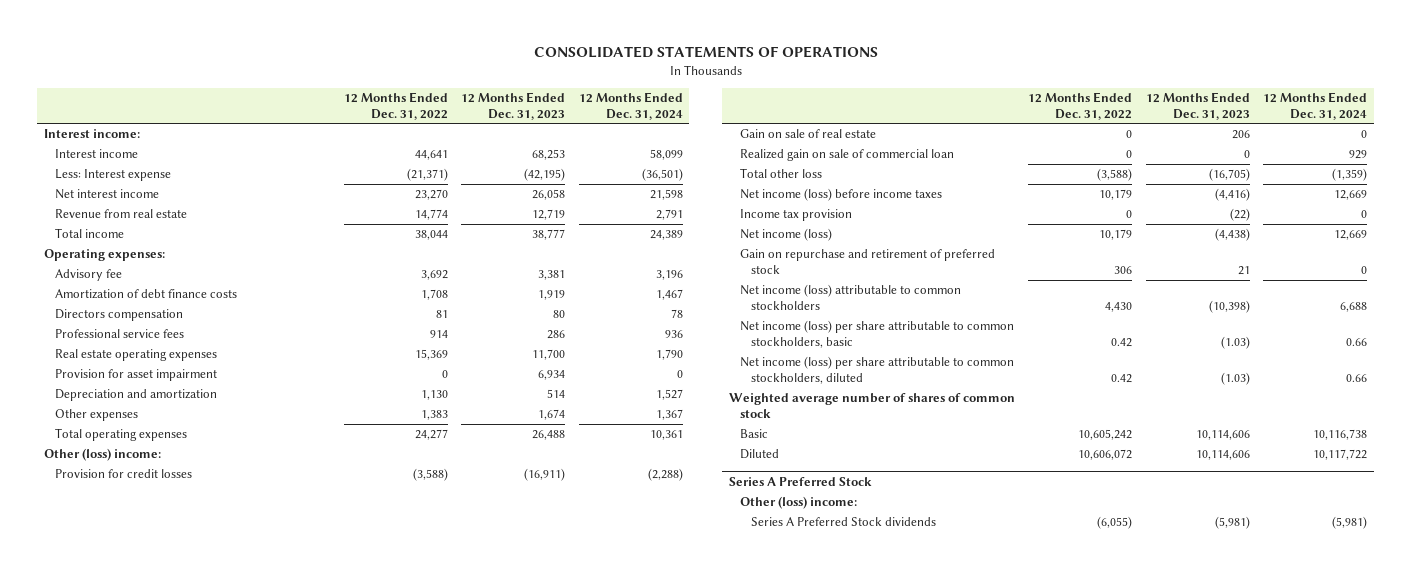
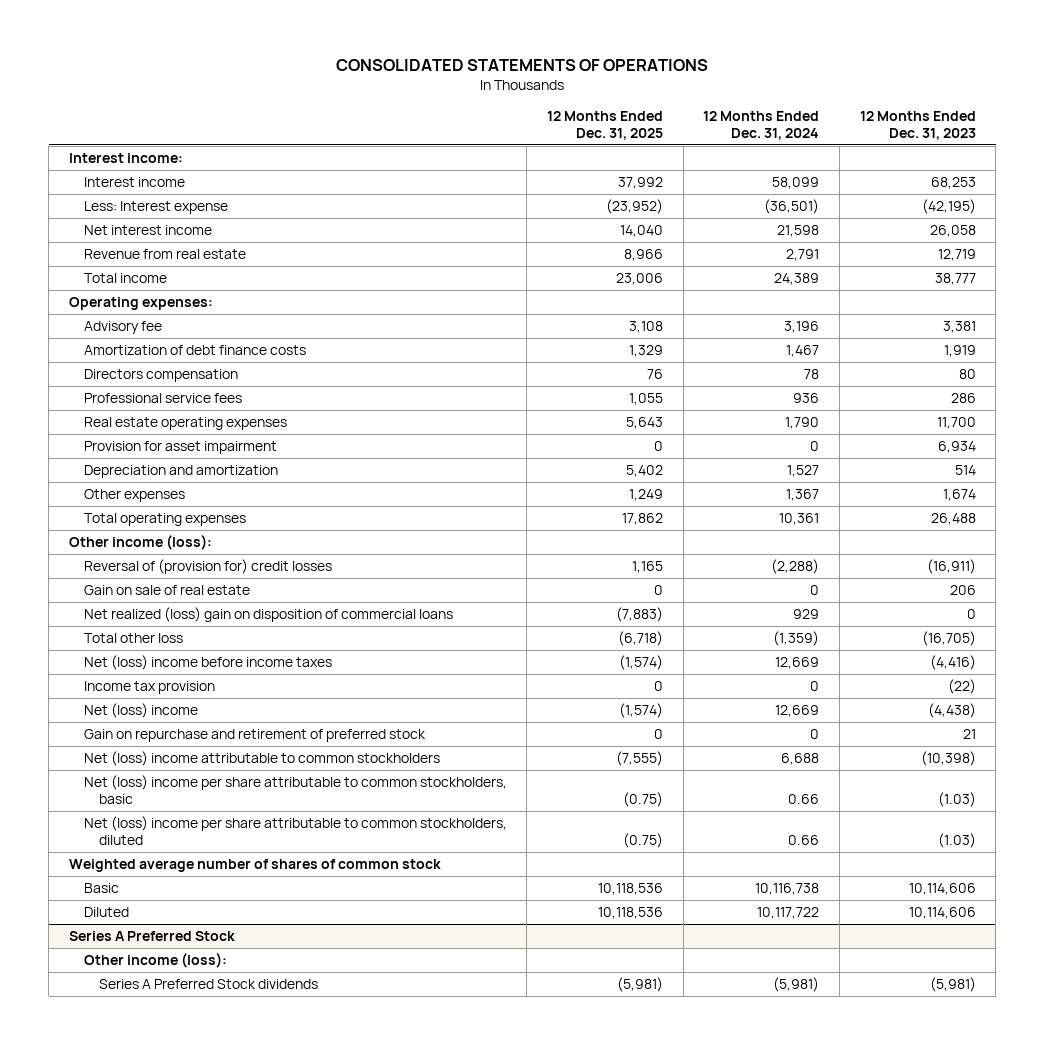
- | 12 Months Ended Dec. 31, 2022 | 12 Months Ended Dec. 31, 2023 | 12 Months Ended Dec. 31, 2024
+ | 12 Months Ended Dec. 31, 2025 | 12 Months Ended Dec. 31, 2024 | 12 Months Ended Dec. 31, 2023
- Other (loss) income:
- Provision for credit losses | (3,588) | (16,911) | (2,288)
+ Other income (loss):
+ Reversal of (provision for) credit losses | 1,165 | (2,288) | (16,911)
- Realized gain on sale of commercial loan | 0 | 0 | 929
+ Net realized (loss) gain on disposition of commercial loans | (7,883) | 929 | 0
- Net income (loss) before income taxes | 10,179 | (4,416) | 12,669
+ Net (loss) income before income taxes | (1,574) | 12,669 | (4,416)
- Net income (loss) | 10,179 | (4,438) | 12,669
+ Net (loss) income | (1,574) | 12,669 | (4,438)
- Net income (loss) attributable to common stockholders | 4,430 | (10,398) | 6,688
- Net income (loss) per share attributable to common stockholders, basic | 0.42 | (1.03) | 0.66
- Net income (loss) per share attributable to common stockholders, diluted | 0.42 | (1.03) | 0.66
+ Net (loss) income attributable to common stockholders | (7,555) | 6,688 | (10,398)
+ Net (loss) income per share attributable to common stockholders, basic | (0.75) | 0.66 | (1.03)
+ Net (loss) income per share attributable to common stockholders, diluted | (0.75) | 0.66 | (1.03)
@ Series A Preferred Stock
- Other (loss) income:
+ Other income (loss):

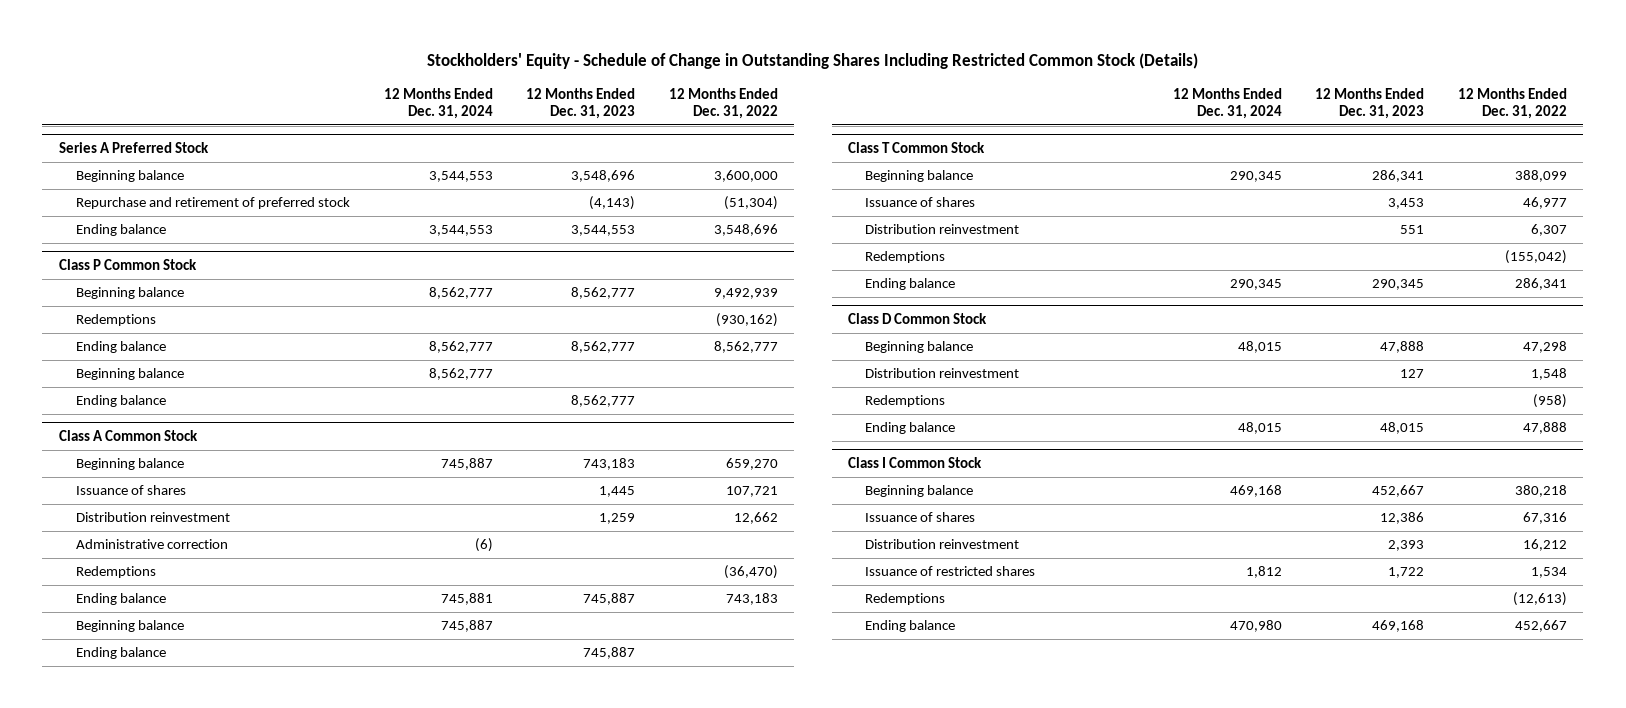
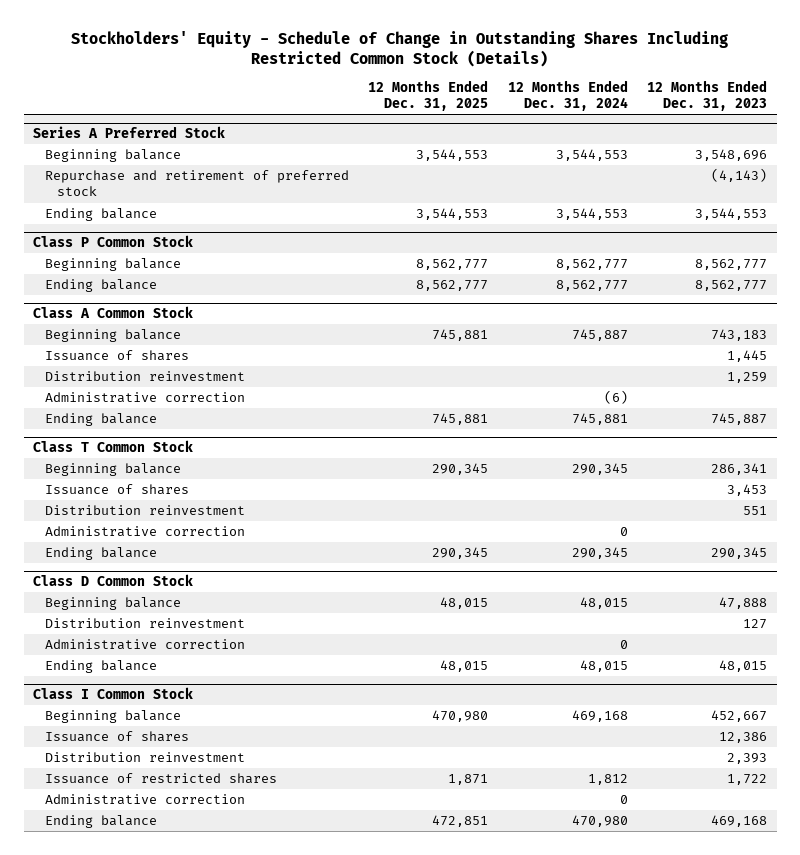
- | 12 Months Ended Dec. 31, 2024 | 12 Months Ended Dec. 31, 2023 | 12 Months Ended Dec. 31, 2022
+ | 12 Months Ended Dec. 31, 2025 | 12 Months Ended Dec. 31, 2024 | 12 Months Ended Dec. 31, 2023
@ Class P Common Stock
- Redemptions | | | (930,162)
- Beginning balance | 8,562,777 | |
- Ending balance | | 8,562,777 |
@ Class A Common Stock
- Redemptions | | | (36,470)
- Beginning balance | 745,887 | |
- Ending balance | | 745,887 |
@ Class T Common Stock
- Redemptions | | | (155,042)
+ Administrative correction | | 0 |
@ Class D Common Stock
- Redemptions | | | (958)
+ Administrative correction | | 0 |
@ Class I Common Stock
- Redemptions | | | (12,613)
+ Administrative correction | | 0 |

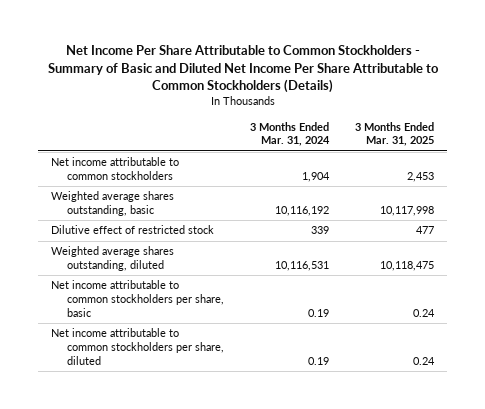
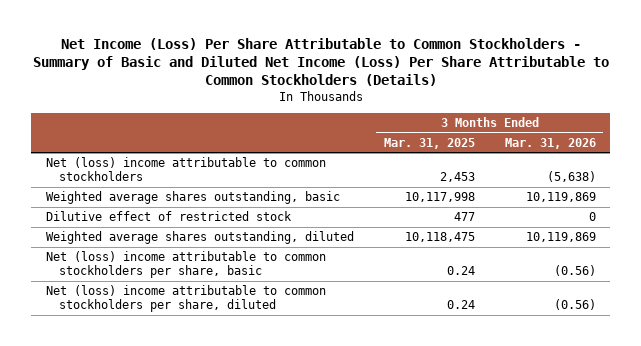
- Net Income Per Share Attributable to Common Stockholders - Summary of Basic and Diluted Net Income Per Share Attributable to Common Stockholders (Details)
+ Net Income (Loss) Per Share Attributable to Common Stockholders - Summary of Basic and Diluted Net Income (Loss) Per Share Attributable to Common Stockholders (Details)
- | 3 Months Ended Mar. 31, 2024 | 3 Months Ended Mar. 31, 2025
+ | 3 Months Ended Mar. 31, 2025 | 3 Months Ended Mar. 31, 2026
- Net income attributable to common stockholders | 1,904 | 2,453
+ Net (loss) income attributable to common stockholders | 2,453 | (5,638)
- Net income attributable to common stockholders per share, basic | 0.19 | 0.24
- Net income attributable to common stockholders per share, diluted | 0.19 | 0.24
+ Net (loss) income attributable to common stockholders per share, basic | 0.24 | (0.56)
+ Net (loss) income attributable to common stockholders per share, diluted | 0.24 | (0.56)

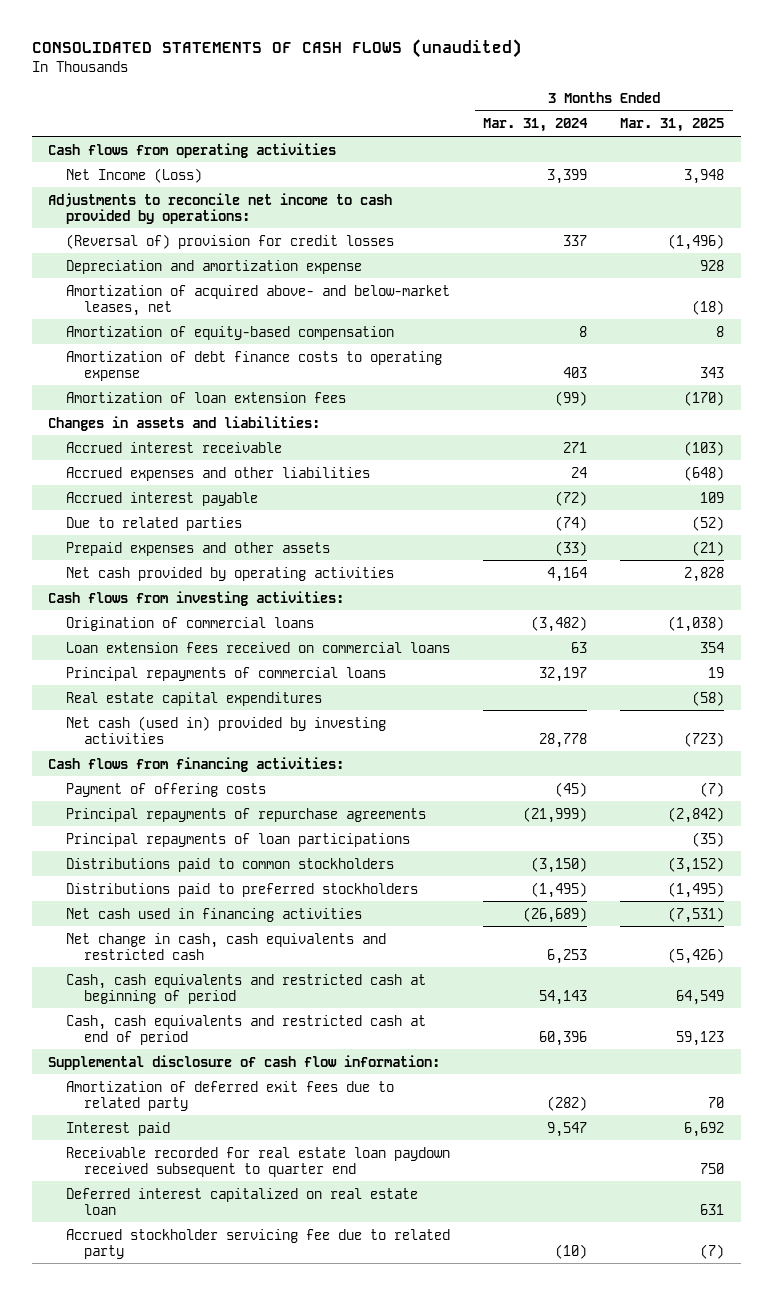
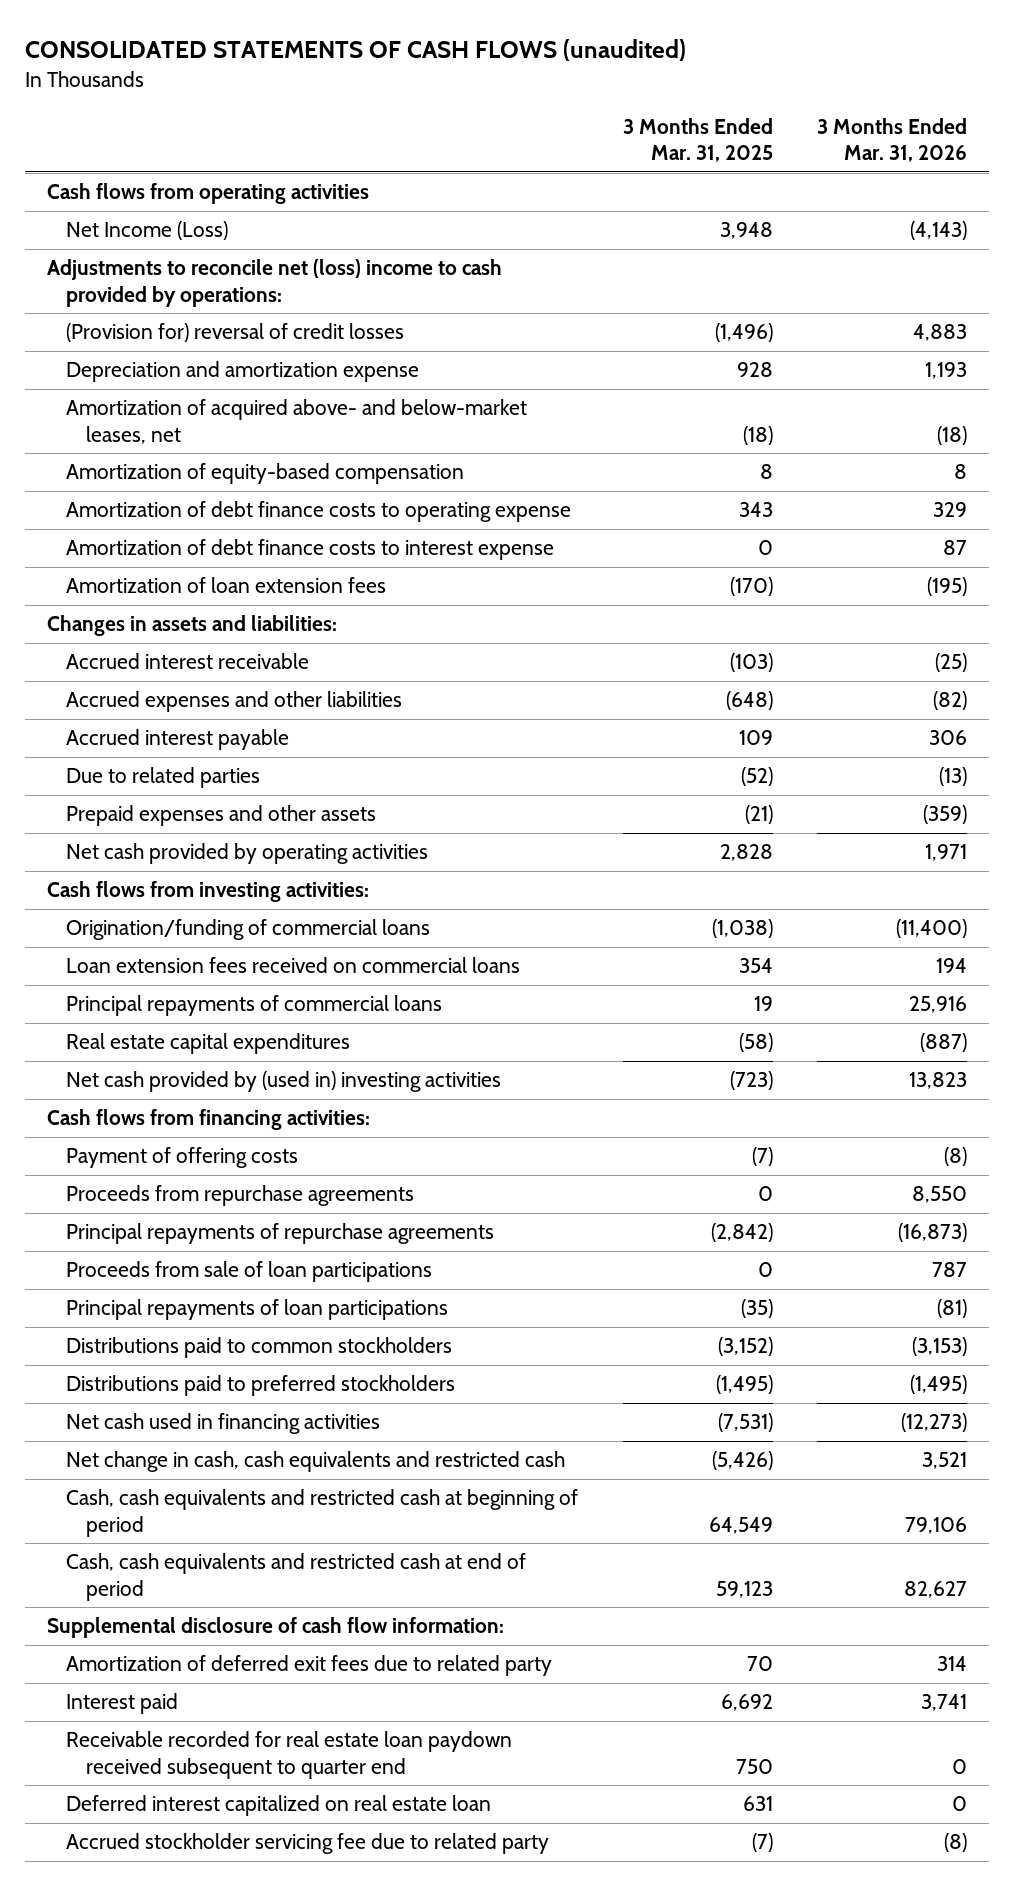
- | 3 Months Ended Mar. 31, 2024 | 3 Months Ended Mar. 31, 2025
+ | 3 Months Ended Mar. 31, 2025 | 3 Months Ended Mar. 31, 2026
- Adjustments to reconcile net income to cash provided by operations:
- (Reversal of) provision for credit losses | 337 | (1,496)
+ Adjustments to reconcile net (loss) income to cash provided by operations:
+ (Provision for) reversal of credit losses | (1,496) | 4,883
+ Amortization of debt finance costs to interest expense | 0 | 87
- Origination of commercial loans | (3,482) | (1,038)
+ Origination/funding of commercial loans | (1,038) | (11,400)
- Net cash (used in) provided by investing activities | 28,778 | (723)
+ Net cash provided by (used in) investing activities | (723) | 13,823
+ Proceeds from repurchase agreements | 0 | 8,550
+ Proceeds from sale of loan participations | 0 | 787

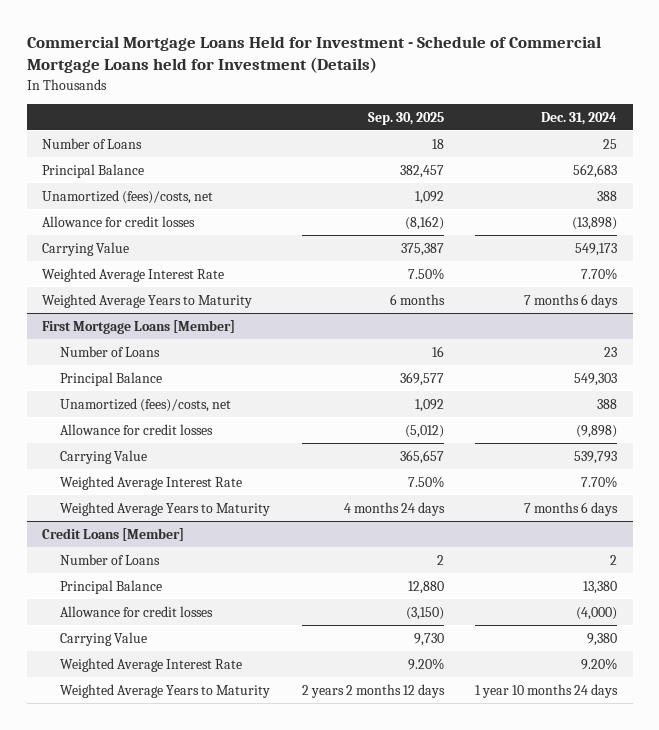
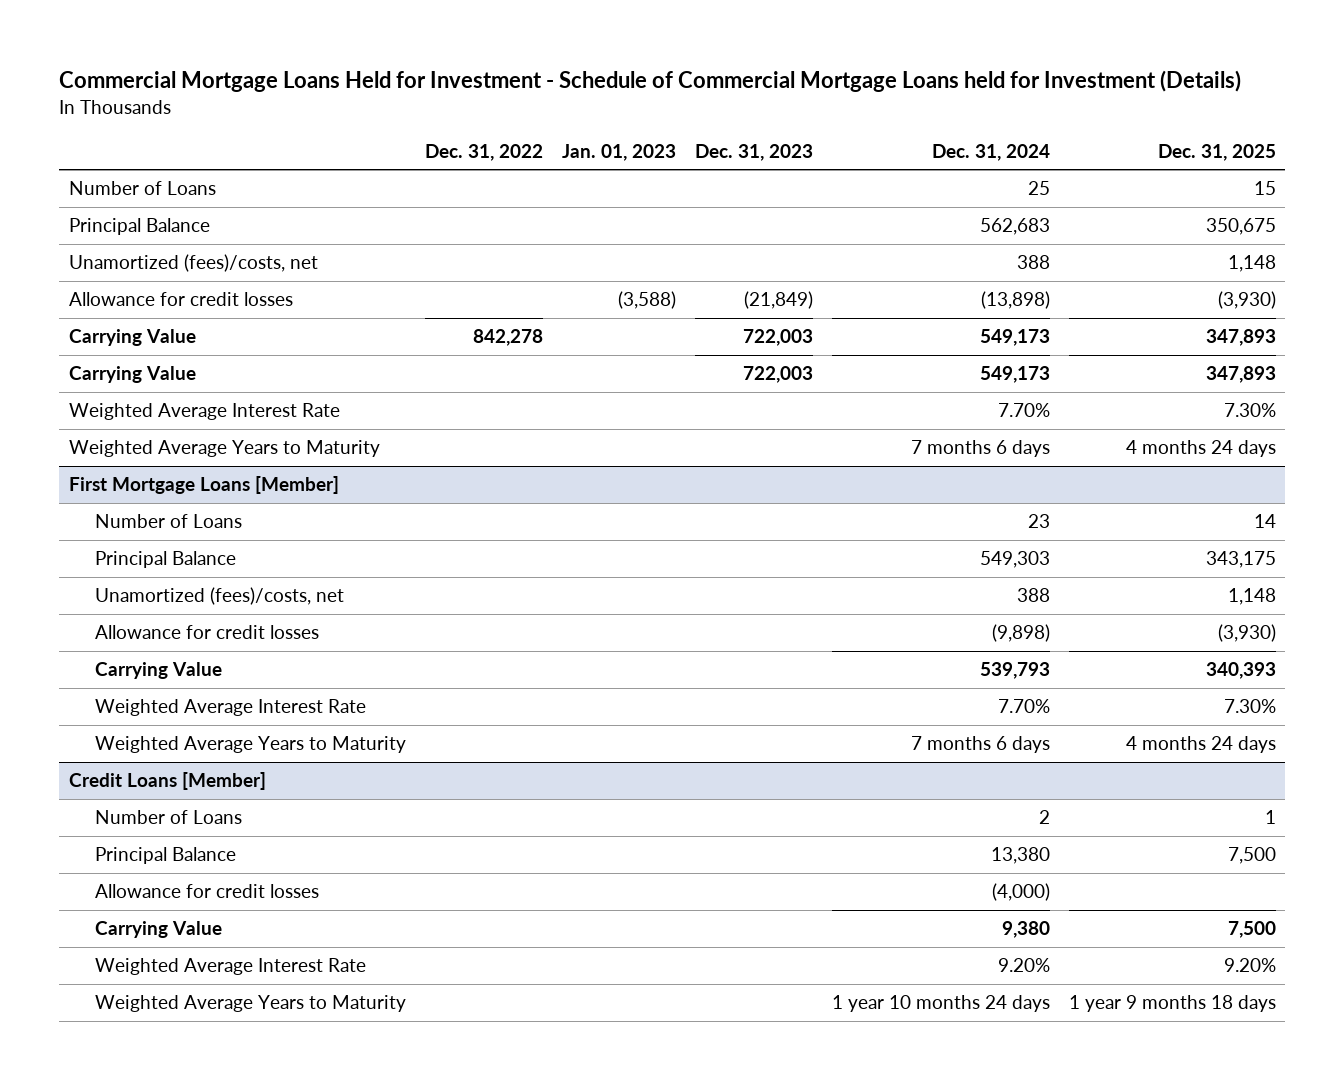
- | Sep. 30, 2025 | Dec. 31, 2024
+ | Dec. 31, 2022 | Jan. 01, 2023 | Dec. 31, 2023 | Dec. 31, 2024 | Dec. 31, 2025
+ Carrying Value | | | 722,003 | 549,173 | 347,893

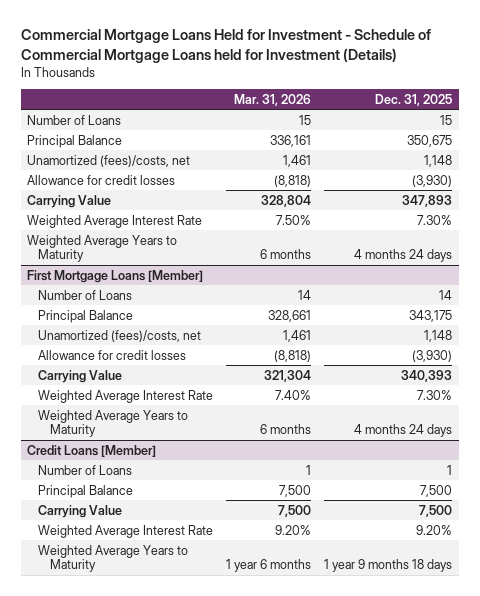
- | Dec. 31, 2022 | Jan. 01, 2023 | Dec. 31, 2023 | Dec. 31, 2024 | Dec. 31, 2025
+ | Mar. 31, 2026 | Dec. 31, 2025
- Carrying Value | | | 722,003 | 549,173 | 347,893
@ Credit Loans [Member]
- Allowance for credit losses | | | | (4,000) |

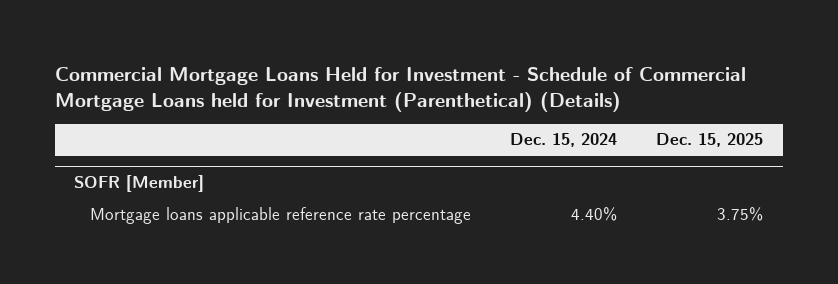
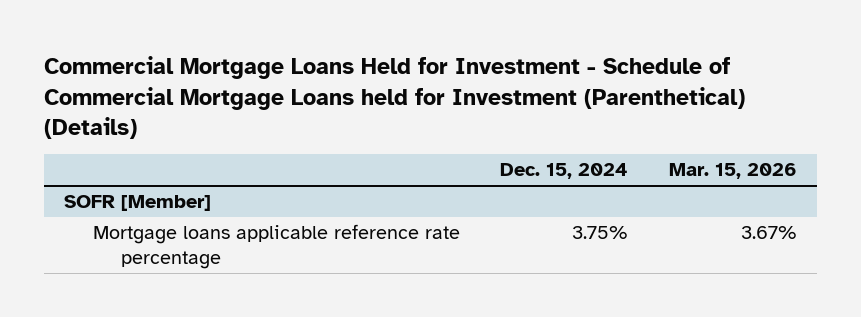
- | Dec. 15, 2024 | Dec. 15, 2025
+ | Dec. 15, 2024 | Mar. 15, 2026
@ SOFR [Member]
- Mortgage loans applicable reference rate percentage | 4.40% | 3.75%
+ Mortgage loans applicable reference rate percentage | 3.75% | 3.67%

